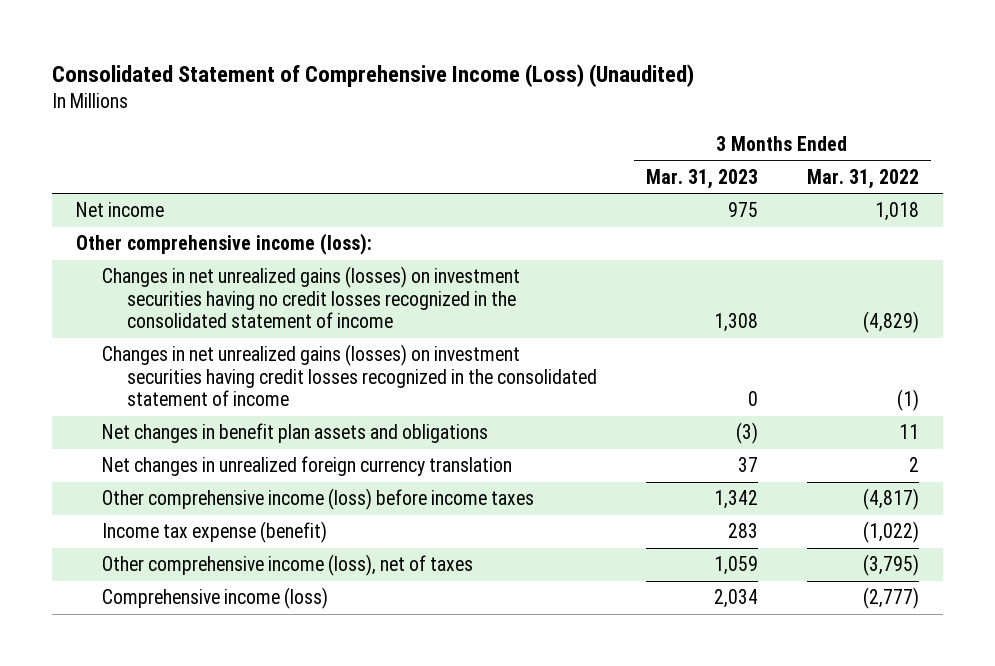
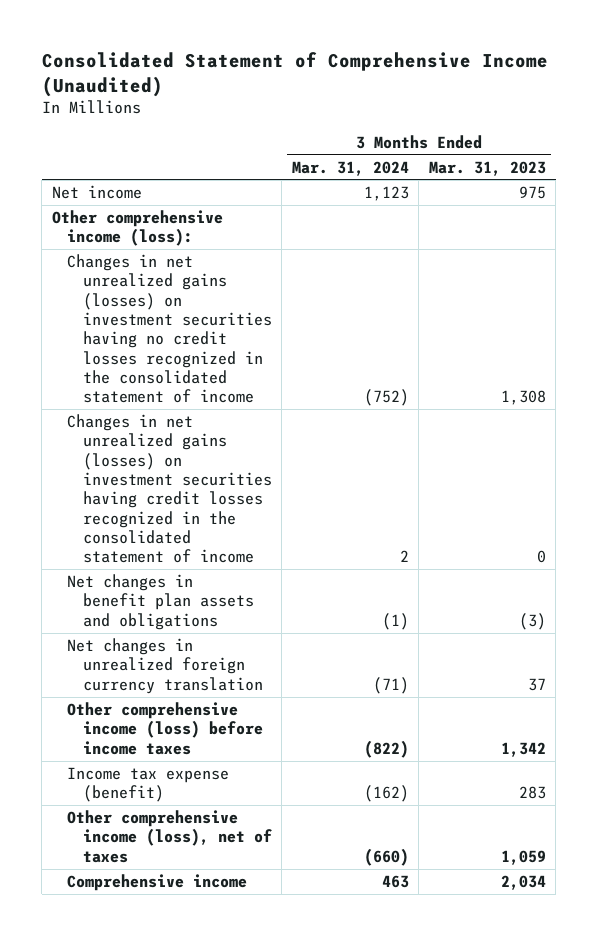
- Consolidated Statement of Comprehensive Income (Loss) (Unaudited)
+ Consolidated Statement of Comprehensive Income (Unaudited)
- | 3 Months Ended Mar. 31, 2023 | 3 Months Ended Mar. 31, 2022
+ | 3 Months Ended Mar. 31, 2024 | 3 Months Ended Mar. 31, 2023
- Comprehensive income (loss) | 2,034 | (2,777)
+ Comprehensive income | 463 | 2,034

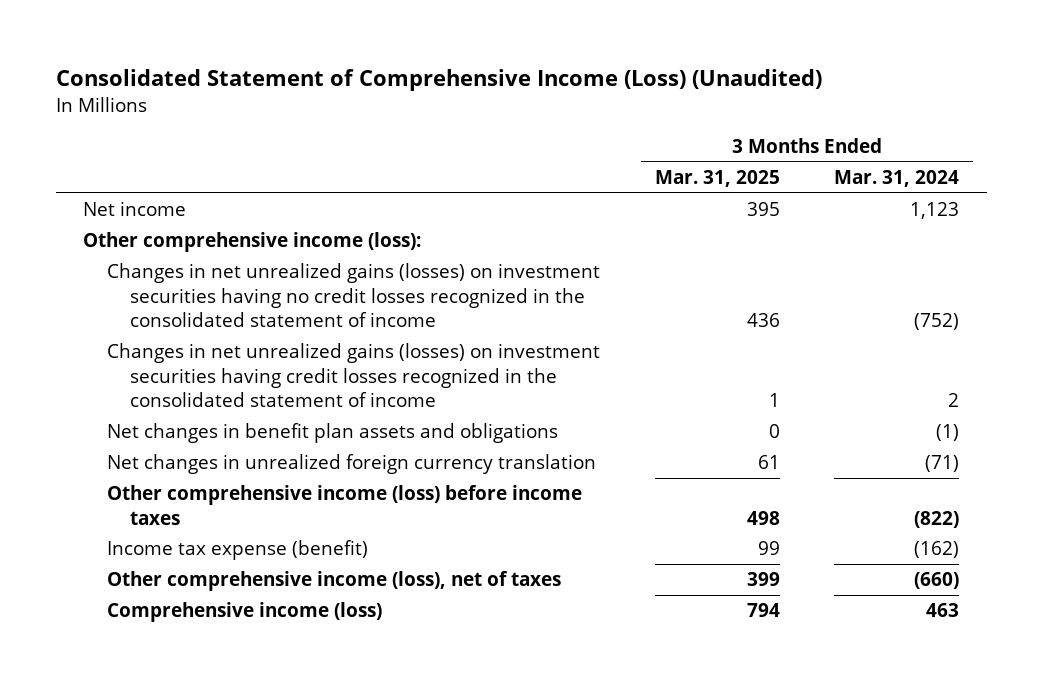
- Consolidated Statement of Comprehensive Income (Unaudited)
+ Consolidated Statement of Comprehensive Income (Loss) (Unaudited)
- | 3 Months Ended Mar. 31, 2024 | 3 Months Ended Mar. 31, 2023
+ | 3 Months Ended Mar. 31, 2025 | 3 Months Ended Mar. 31, 2024
- Comprehensive income | 463 | 2,034
+ Comprehensive income (loss) | 794 | 463

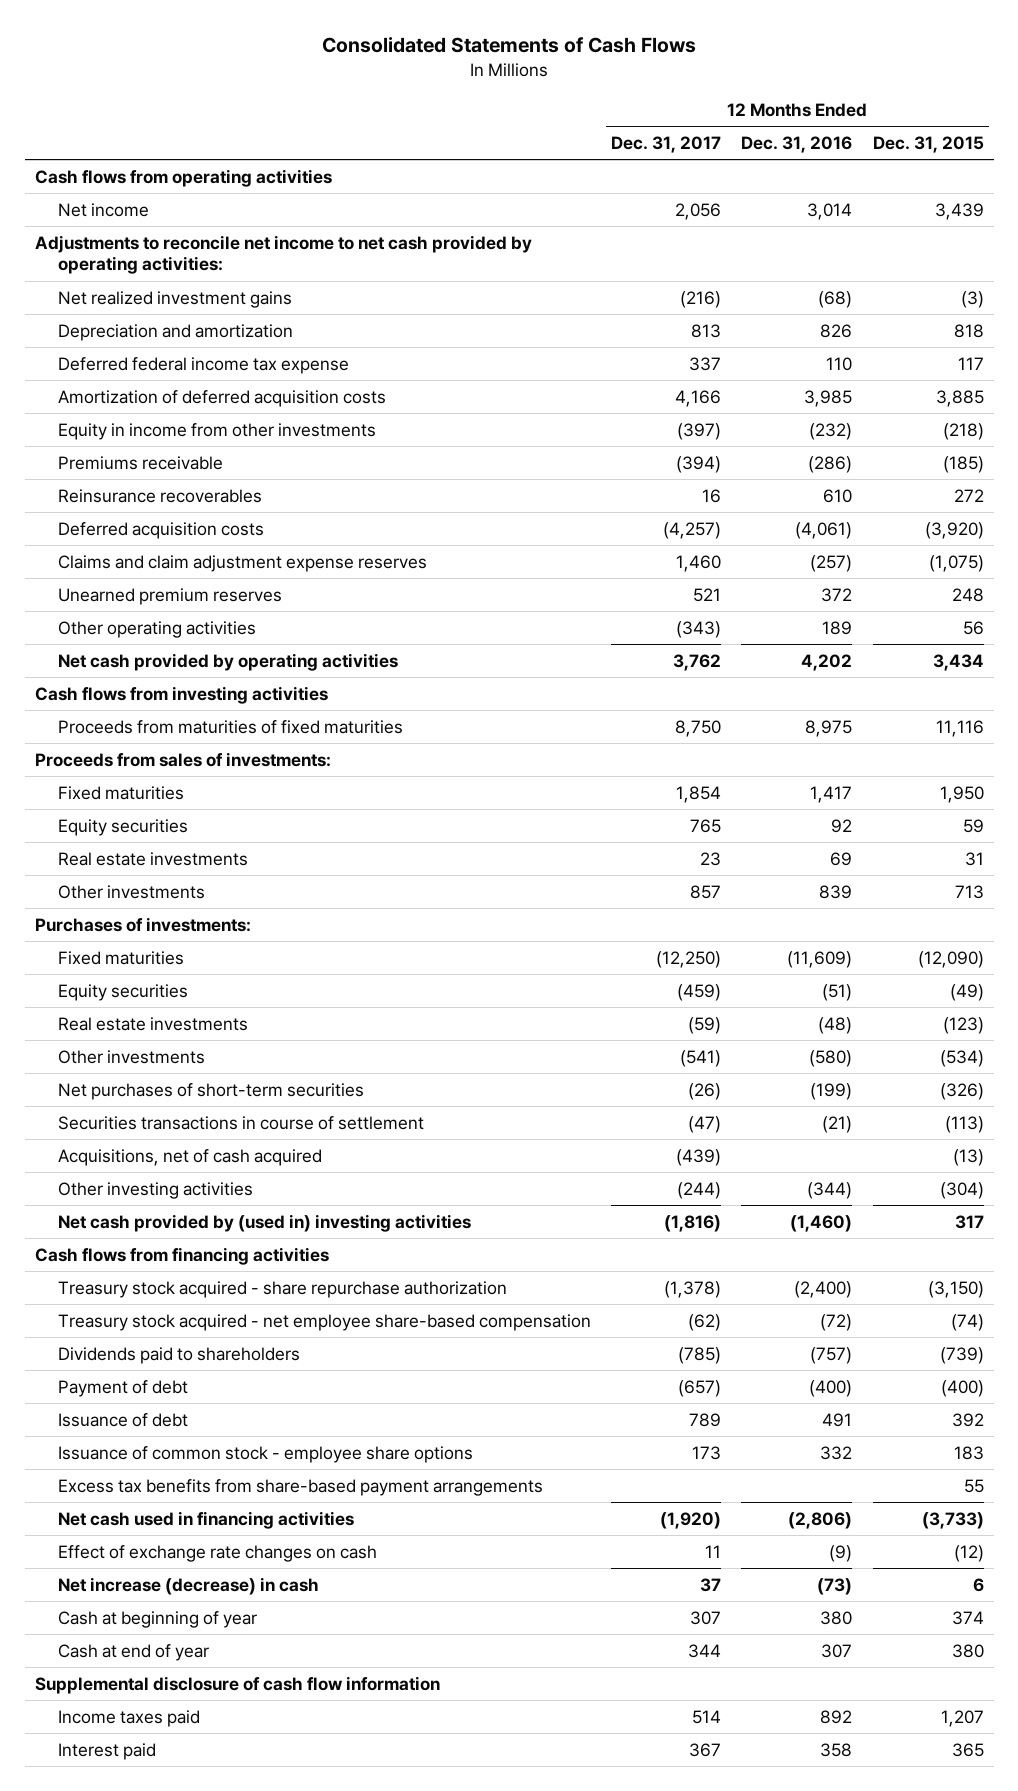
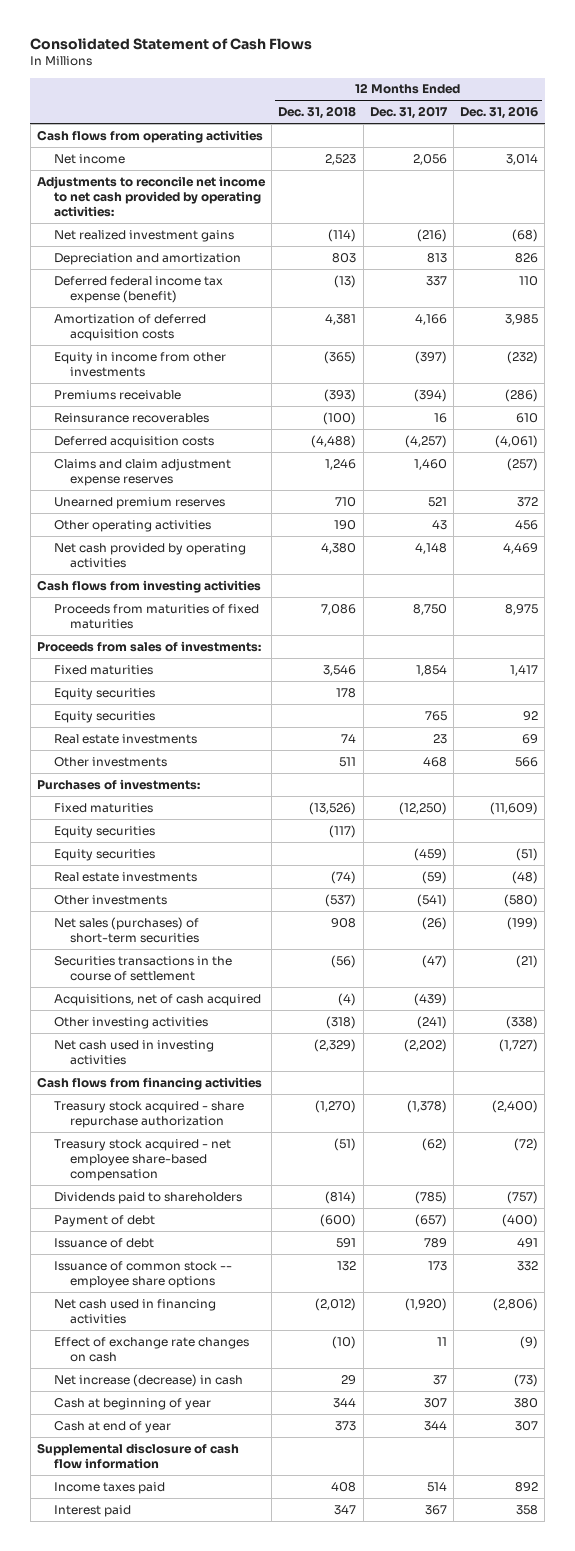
- Consolidated Statements of Cash Flows
+ Consolidated Statement of Cash Flows
- | 12 Months Ended Dec. 31, 2017 | 12 Months Ended Dec. 31, 2016 | 12 Months Ended Dec. 31, 2015
+ | 12 Months Ended Dec. 31, 2018 | 12 Months Ended Dec. 31, 2017 | 12 Months Ended Dec. 31, 2016
- Deferred federal income tax expense | 337 | 110 | 117
+ Deferred federal income tax expense (benefit) | (13) | 337 | 110
- Other operating activities | (343) | 189 | 56
- Net cash provided by operating activities | 3,762 | 4,202 | 3,434
+ Other operating activities | 190 | 43 | 456
+ Net cash provided by operating activities | 4,380 | 4,148 | 4,469
+ Equity securities | 178 | |
- Other investments | 857 | 839 | 713
+ Other investments | 511 | 468 | 566
+ Equity securities | (117) | |
- Net purchases of short-term securities | (26) | (199) | (326)
- Securities transactions in course of settlement | (47) | (21) | (113)
+ Net sales (purchases) of short-term securities | 908 | (26) | (199)
+ Securities transactions in the course of settlement | (56) | (47) | (21)
- Other investing activities | (244) | (344) | (304)
- Net cash provided by (used in) investing activities | (1,816) | (1,460) | 317
+ Other investing activities | (318) | (241) | (338)
+ Net cash used in investing activities | (2,329) | (2,202) | (1,727)
- Issuance of common stock - employee share options | 173 | 332 | 183
- Excess tax benefits from share-based payment arrangements | | | 55
+ Issuance of common stock -- employee share options | 132 | 173 | 332

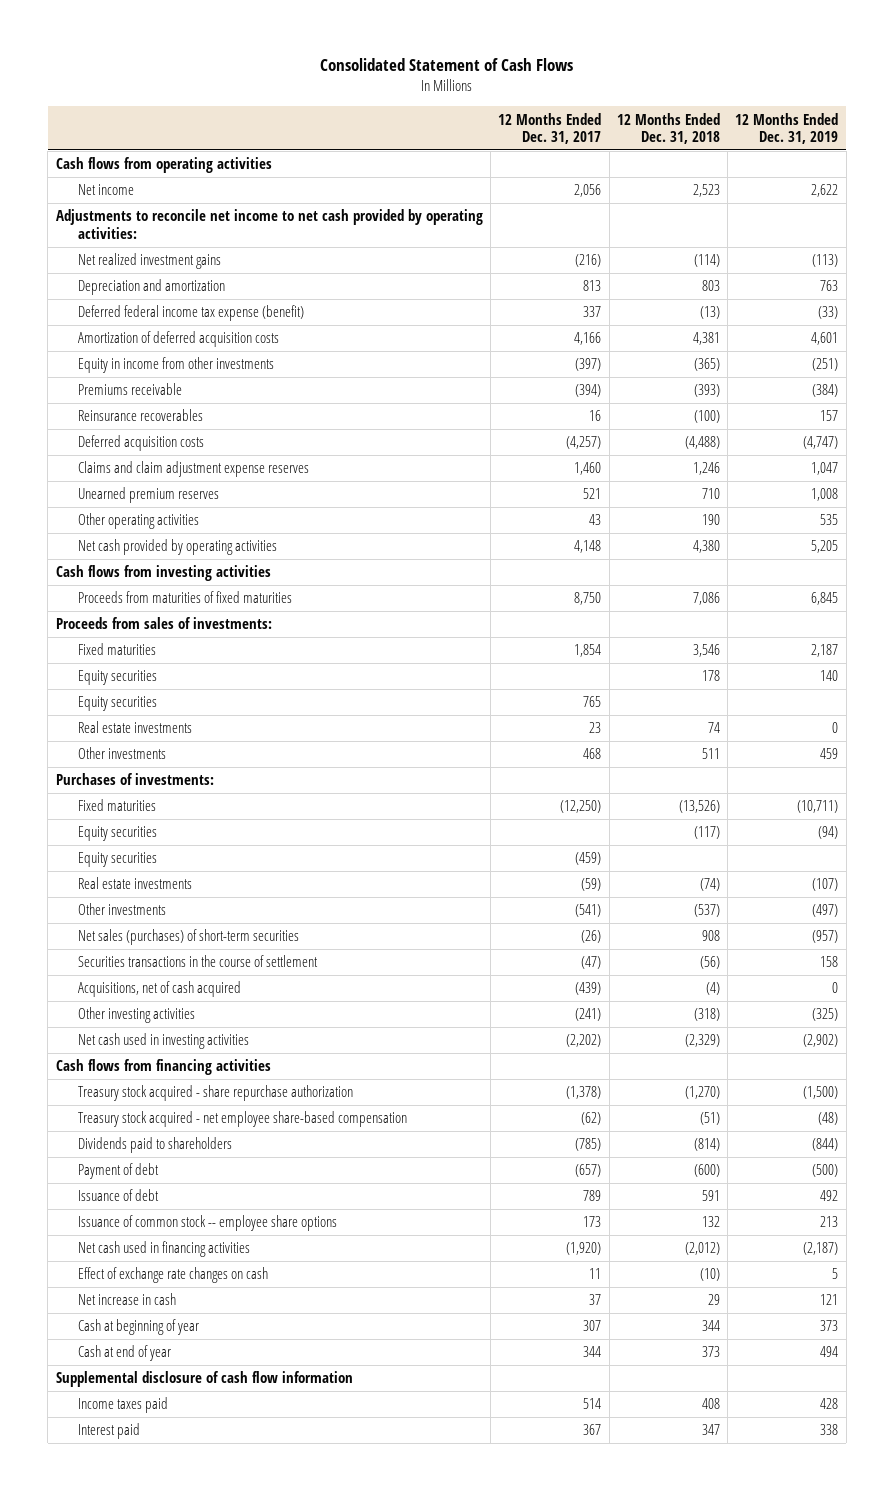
- | 12 Months Ended Dec. 31, 2018 | 12 Months Ended Dec. 31, 2017 | 12 Months Ended Dec. 31, 2016
+ | 12 Months Ended Dec. 31, 2017 | 12 Months Ended Dec. 31, 2018 | 12 Months Ended Dec. 31, 2019
- Net increase (decrease) in cash | 29 | 37 | (73)
+ Net increase in cash | 37 | 29 | 121

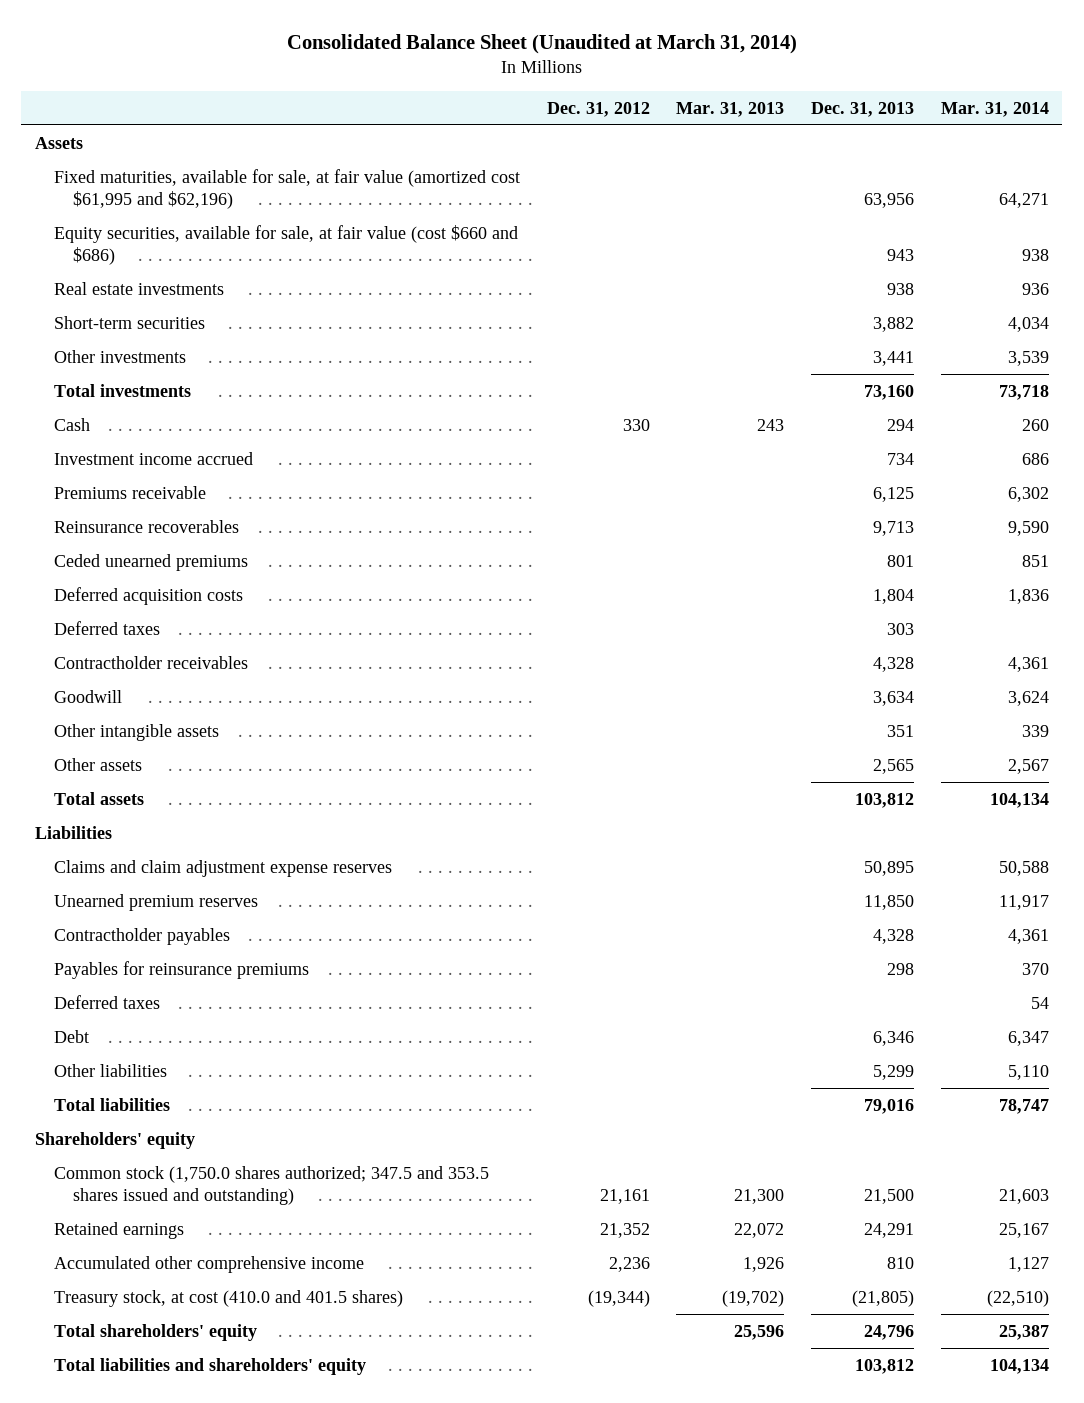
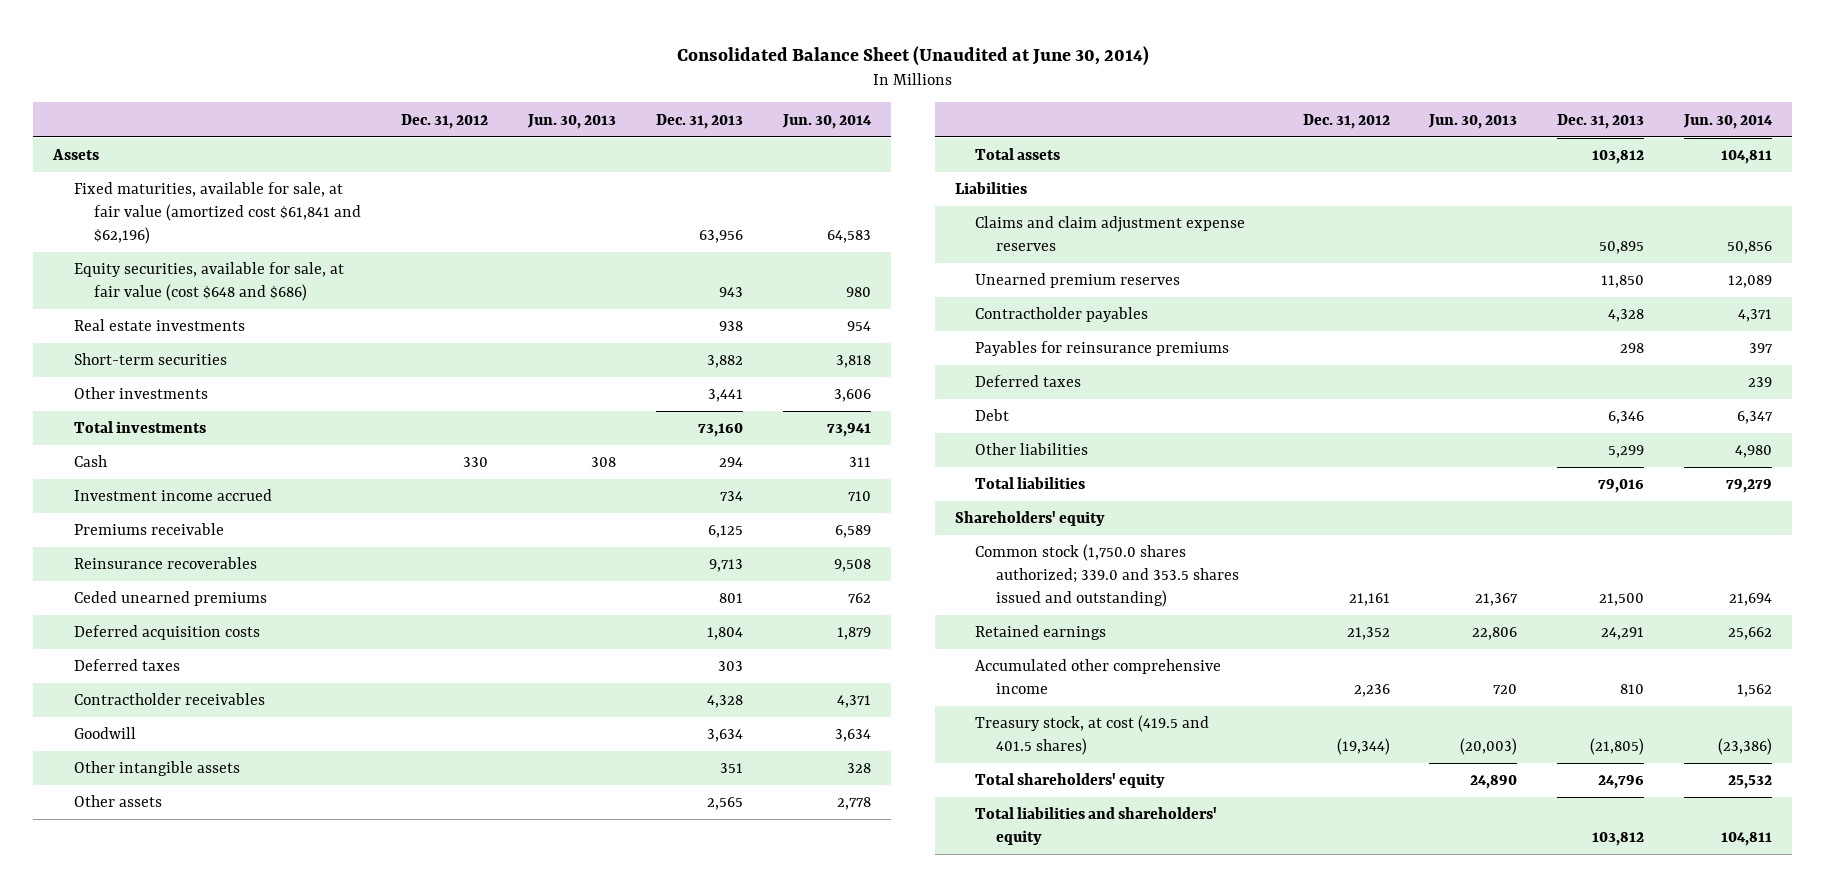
- Consolidated Balance Sheet (Unaudited at March 31, 2014)
+ Consolidated Balance Sheet (Unaudited at June 30, 2014)
- | Dec. 31, 2012 | Mar. 31, 2013 | Dec. 31, 2013 | Mar. 31, 2014
+ | Dec. 31, 2012 | Jun. 30, 2013 | Dec. 31, 2013 | Jun. 30, 2014
- Fixed maturities, available for sale, at fair value (amortized cost $61,995 and $62,196) | | | 63,956 | 64,271
- Equity securities, available for sale, at fair value (cost $660 and $686) | | | 943 | 938
+ Fixed maturities, available for sale, at fair value (amortized cost $61,841 and $62,196) | | | 63,956 | 64,583
+ Equity securities, available for sale, at fair value (cost $648 and $686) | | | 943 | 980
- Common stock (1,750.0 shares authorized; 347.5 and 353.5 shares issued and outstanding) | 21,161 | 21,300 | 21,500 | 21,603
+ Common stock (1,750.0 shares authorized; 339.0 and 353.5 shares issued and outstanding) | 21,161 | 21,367 | 21,500 | 21,694
- Treasury stock, at cost (410.0 and 401.5 shares) | (19,344) | (19,702) | (21,805) | (22,510)
+ Treasury stock, at cost (419.5 and 401.5 shares) | (19,344) | (20,003) | (21,805) | (23,386)

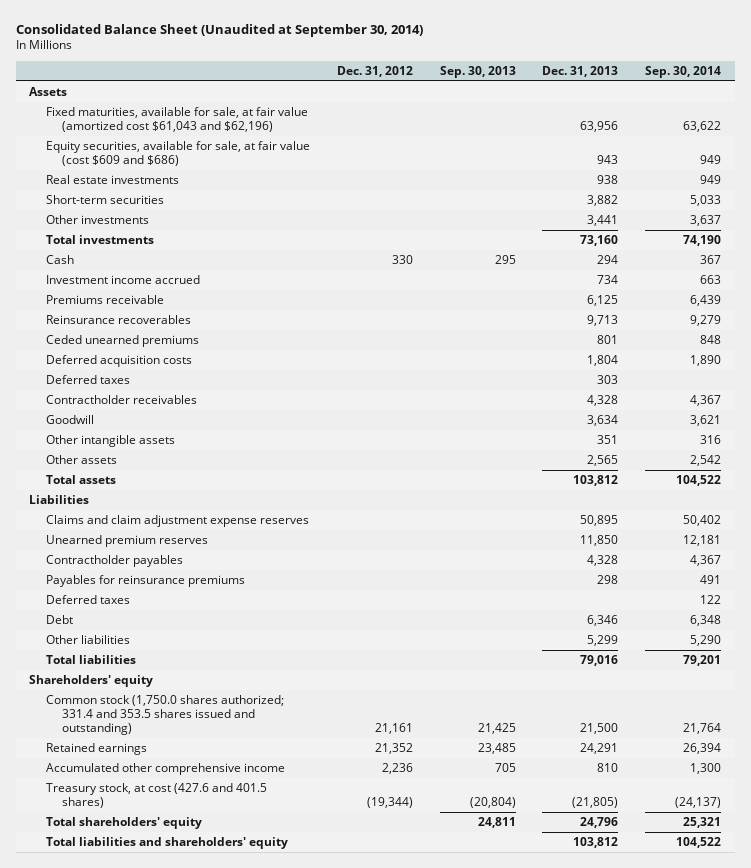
- Consolidated Balance Sheet (Unaudited at June 30, 2014)
+ Consolidated Balance Sheet (Unaudited at September 30, 2014)
- | Dec. 31, 2012 | Jun. 30, 2013 | Dec. 31, 2013 | Jun. 30, 2014
+ | Dec. 31, 2012 | Sep. 30, 2013 | Dec. 31, 2013 | Sep. 30, 2014
- Fixed maturities, available for sale, at fair value (amortized cost $61,841 and $62,196) | | | 63,956 | 64,583
- Equity securities, available for sale, at fair value (cost $648 and $686) | | | 943 | 980
+ Fixed maturities, available for sale, at fair value (amortized cost $61,043 and $62,196) | | | 63,956 | 63,622
+ Equity securities, available for sale, at fair value (cost $609 and $686) | | | 943 | 949
- Common stock (1,750.0 shares authorized; 339.0 and 353.5 shares issued and outstanding) | 21,161 | 21,367 | 21,500 | 21,694
+ Common stock (1,750.0 shares authorized; 331.4 and 353.5 shares issued and outstanding) | 21,161 | 21,425 | 21,500 | 21,764
- Treasury stock, at cost (419.5 and 401.5 shares) | (19,344) | (20,003) | (21,805) | (23,386)
+ Treasury stock, at cost (427.6 and 401.5 shares) | (19,344) | (20,804) | (21,805) | (24,137)

